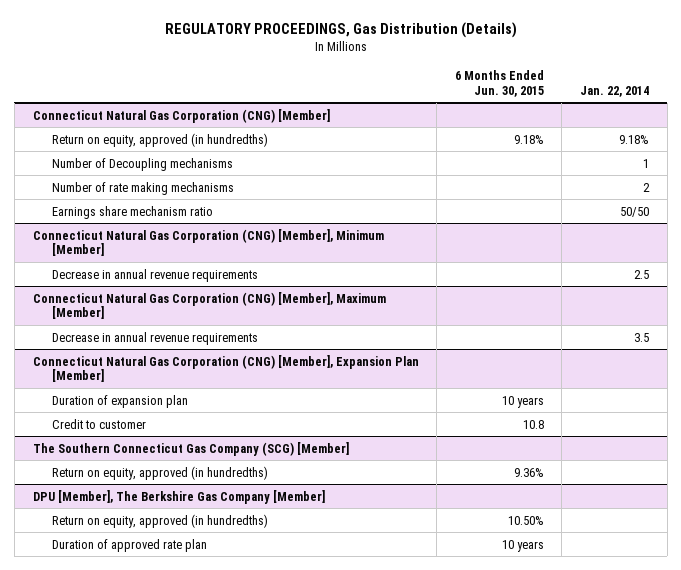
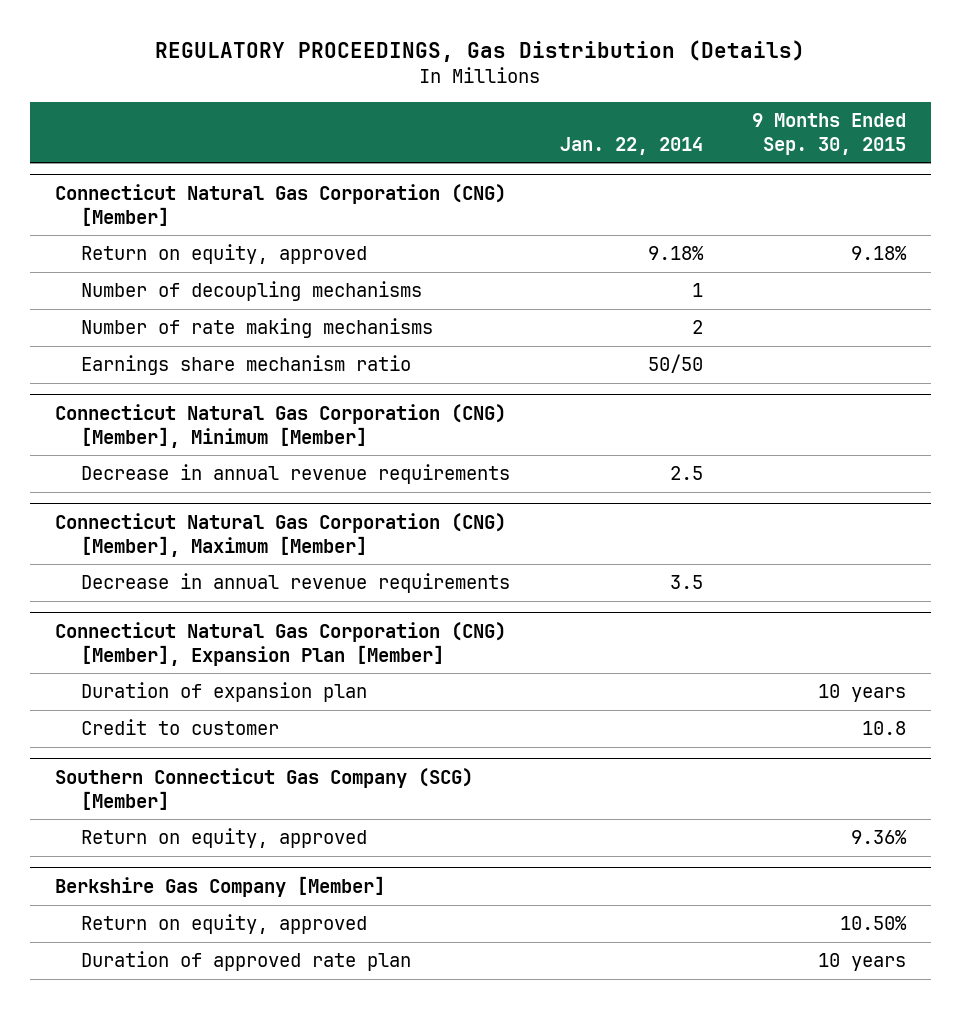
- | 6 Months Ended Jun. 30, 2015 | Jan. 22, 2014
+ | Jan. 22, 2014 | 9 Months Ended Sep. 30, 2015
@ Connecticut Natural Gas Corporation (CNG) [Member]
- Return on equity, approved (in hundredths) | 9.18% | 9.18%
- Number of Decoupling mechanisms | | 1
+ Return on equity, approved | 9.18% | 9.18%
+ Number of decoupling mechanisms | 1 |
- The Southern Connecticut Gas Company (SCG) [Member]
- Return on equity, approved (in hundredths) | 9.36% |
- DPU [Member], The Berkshire Gas Company [Member]
- Return on equity, approved (in hundredths) | 10.50% |
+ Southern Connecticut Gas Company (SCG) [Member]
+ Return on equity, approved | | 9.36%
+ Berkshire Gas Company [Member]
+ Return on equity, approved | | 10.50%

